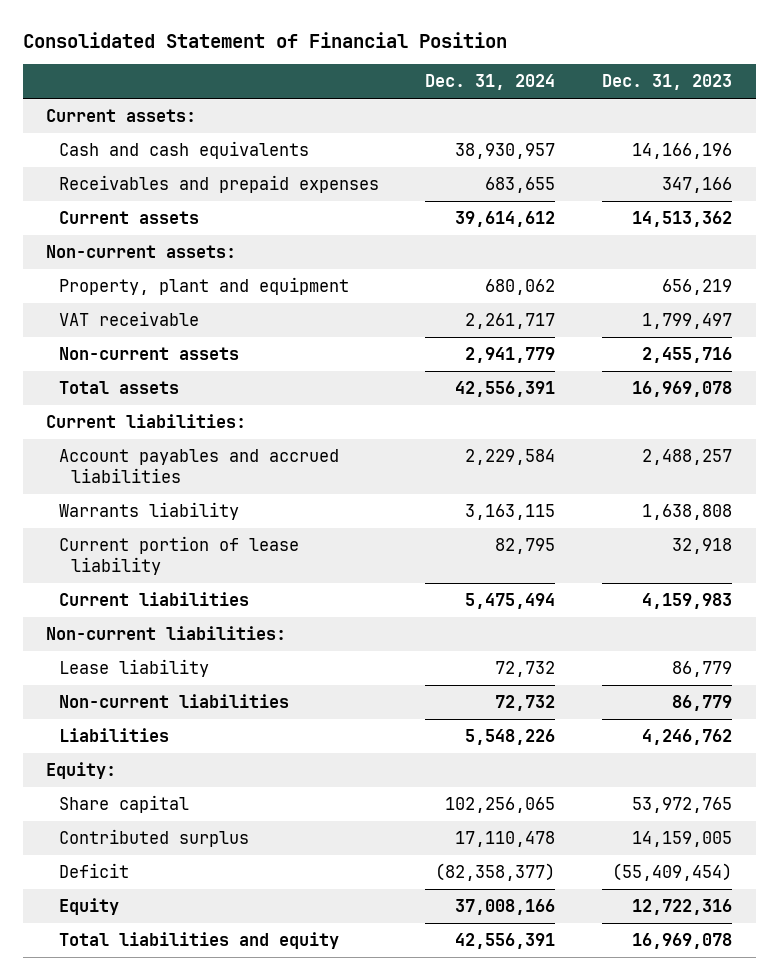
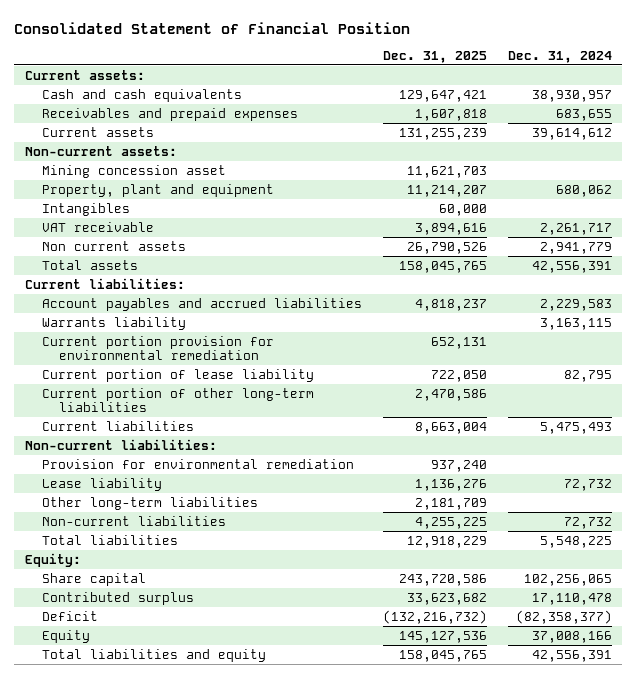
- | Dec. 31, 2024 | Dec. 31, 2023
+ | Dec. 31, 2025 | Dec. 31, 2024
+ Mining concession asset | 11,621,703 |
+ Intangibles | 60,000 |
- Non-current assets | 2,941,779 | 2,455,716
+ Non current assets | 26,790,526 | 2,941,779
- Account payables and accrued liabilities | 2,229,584 | 2,488,257
+ Account payables and accrued liabilities | 4,818,237 | 2,229,583
+ Current portion provision for environmental remediation | 652,131 |
- Current liabilities | 5,475,494 | 4,159,983
+ Current portion of other long-term liabilities | 2,470,586 |
+ Current liabilities | 8,663,004 | 5,475,493
+ Provision for environmental remediation | 937,240 |
+ Other long-term liabilities | 2,181,709 |
- Liabilities | 5,548,226 | 4,246,762
+ Total liabilities | 12,918,229 | 5,548,225

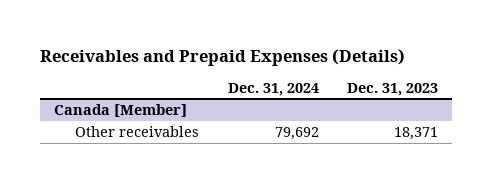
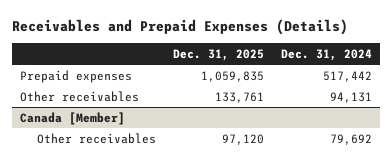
- | Dec. 31, 2024 | Dec. 31, 2023
+ | Dec. 31, 2025 | Dec. 31, 2024
+ Prepaid expenses | 1,059,835 | 517,442
+ Other receivables | 133,761 | 94,131

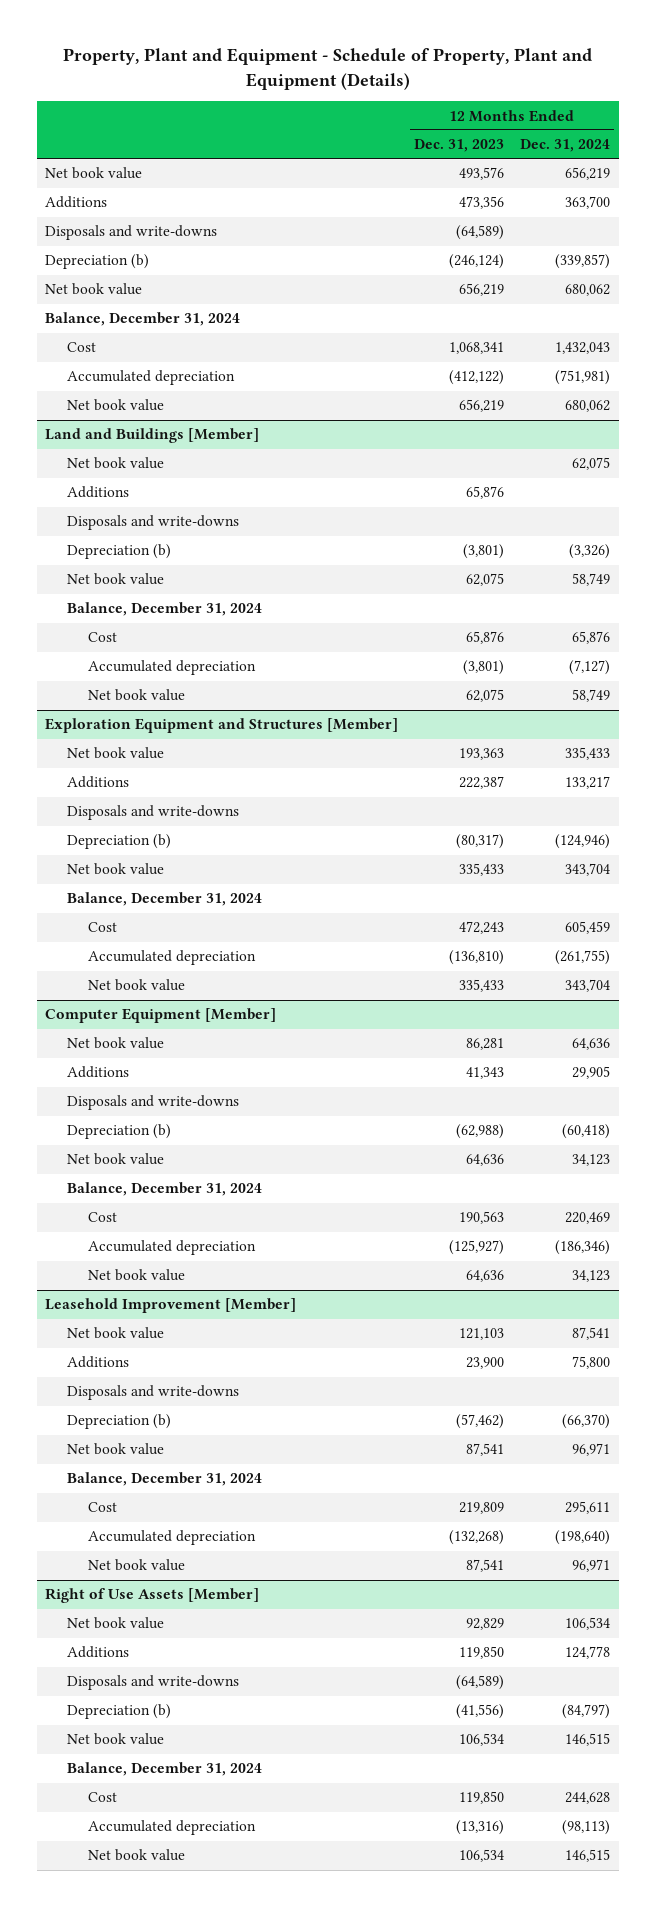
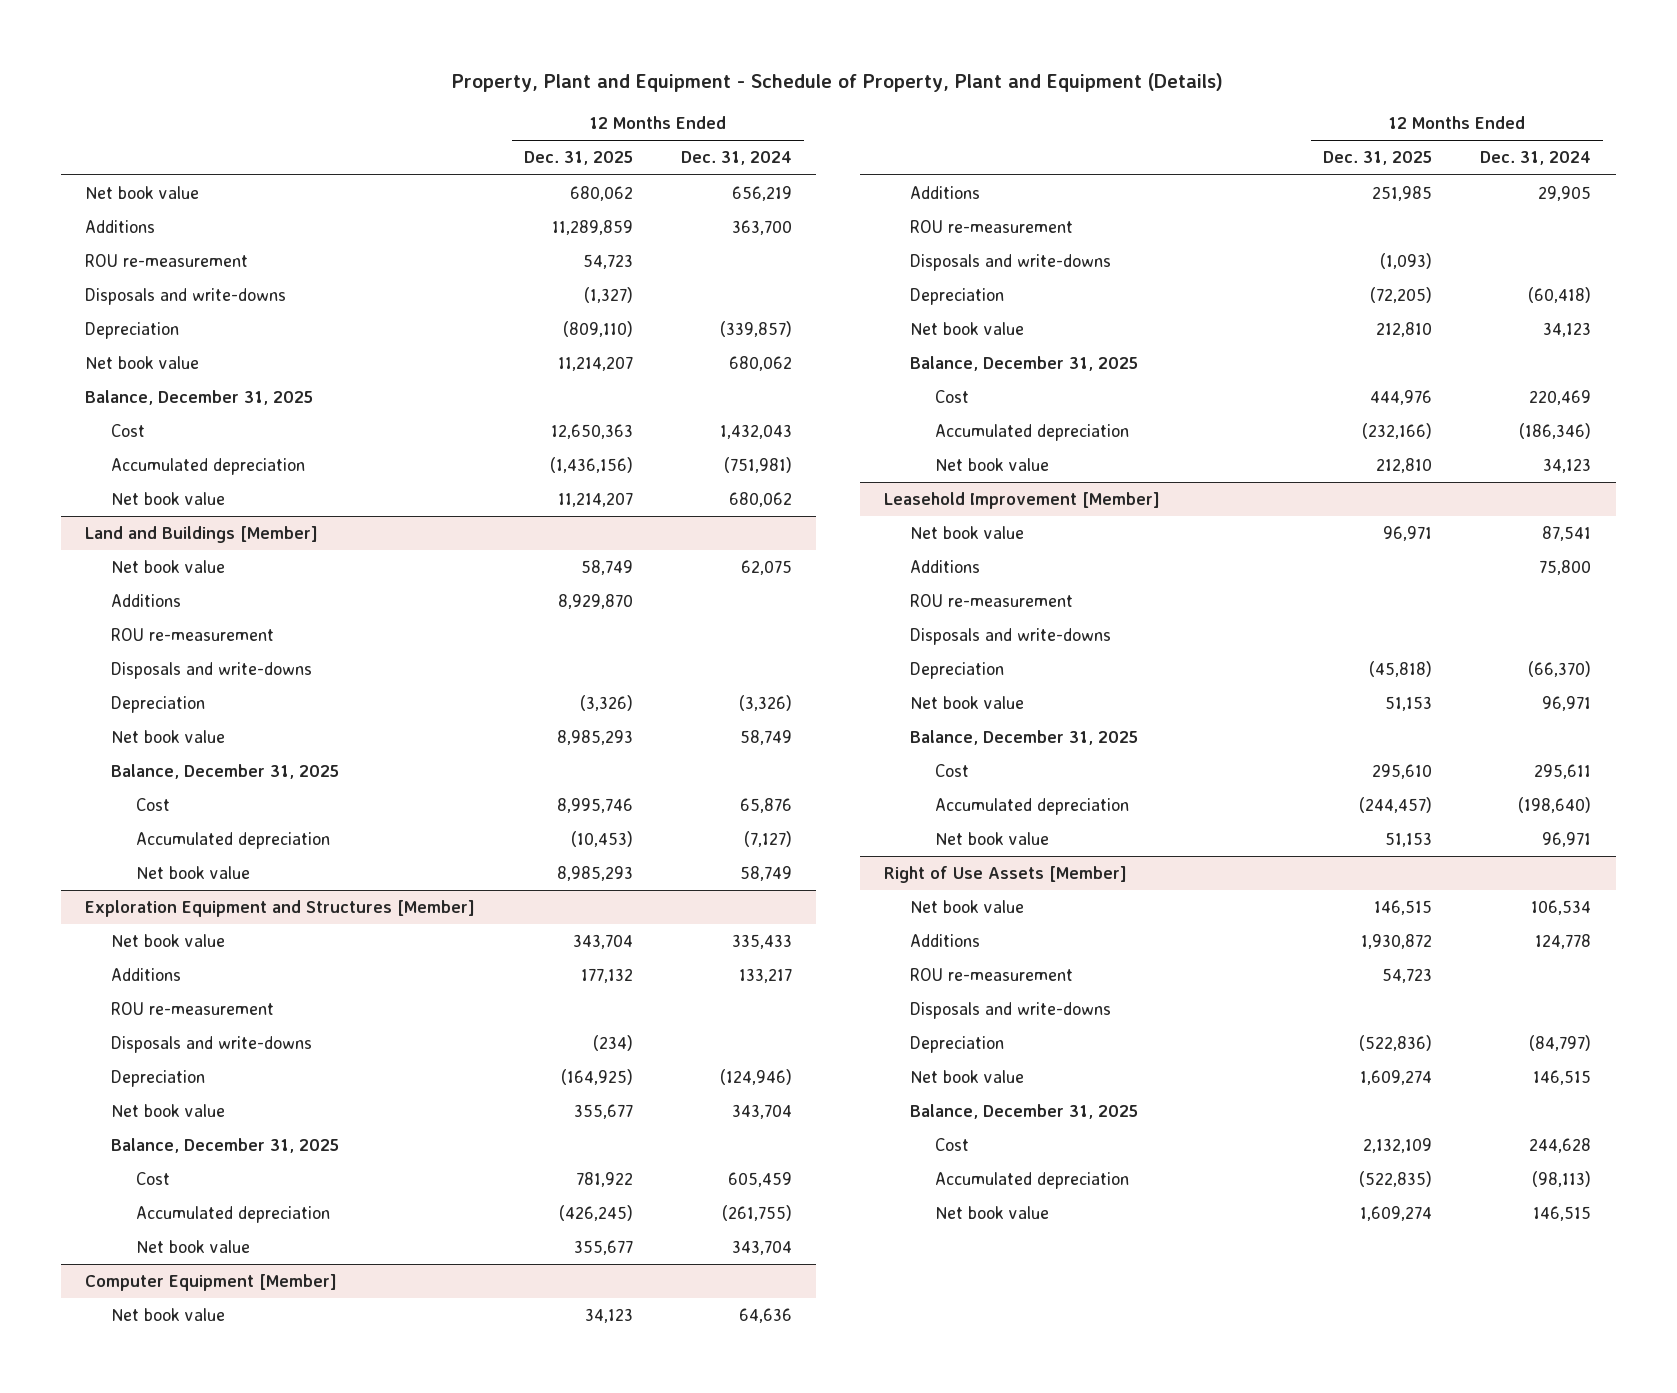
- | 12 Months Ended Dec. 31, 2023 | 12 Months Ended Dec. 31, 2024
+ | 12 Months Ended Dec. 31, 2025 | 12 Months Ended Dec. 31, 2024
+ ROU re-measurement | 54,723 |
- Depreciation (b) | (246,124) | (339,857)
+ Depreciation | (809,110) | (339,857)
- Balance, December 31, 2024
+ Balance, December 31, 2025
@ Land and Buildings [Member]
+ ROU re-measurement
- Depreciation (b) | (3,801) | (3,326)
+ Depreciation | (3,326) | (3,326)
- Balance, December 31, 2024
+ Balance, December 31, 2025
@ Exploration Equipment and Structures [Member]
+ ROU re-measurement
- Depreciation (b) | (80,317) | (124,946)
+ Depreciation | (164,925) | (124,946)
- Balance, December 31, 2024
+ Balance, December 31, 2025
@ Computer Equipment [Member]
+ ROU re-measurement
- Depreciation (b) | (62,988) | (60,418)
+ Depreciation | (72,205) | (60,418)
- Balance, December 31, 2024
+ Balance, December 31, 2025
@ Leasehold Improvement [Member]
+ ROU re-measurement
- Depreciation (b) | (57,462) | (66,370)
+ Depreciation | (45,818) | (66,370)
- Balance, December 31, 2024
+ Balance, December 31, 2025
@ Right of Use Assets [Member]
+ ROU re-measurement | 54,723 |
- Depreciation (b) | (41,556) | (84,797)
+ Depreciation | (522,836) | (84,797)
- Balance, December 31, 2024
+ Balance, December 31, 2025

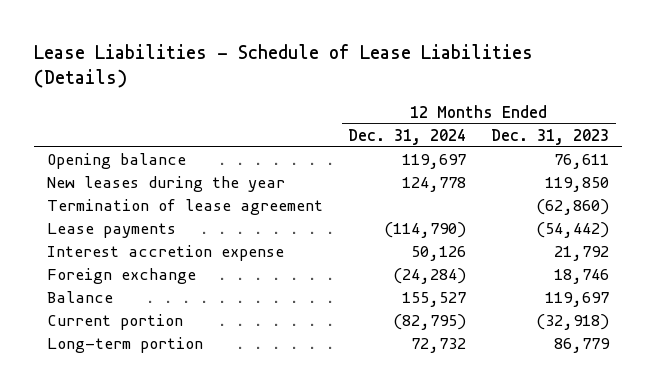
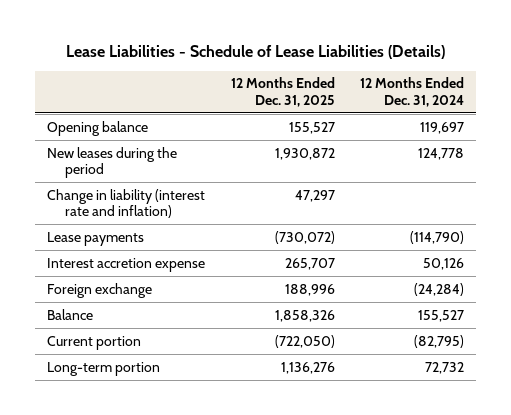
- | 12 Months Ended Dec. 31, 2024 | 12 Months Ended Dec. 31, 2023
+ | 12 Months Ended Dec. 31, 2025 | 12 Months Ended Dec. 31, 2024
- New leases during the year | 124,778 | 119,850
- Termination of lease agreement | | (62,860)
+ New leases during the period | 1,930,872 | 124,778
+ Change in liability (interest rate and inflation) | 47,297 |

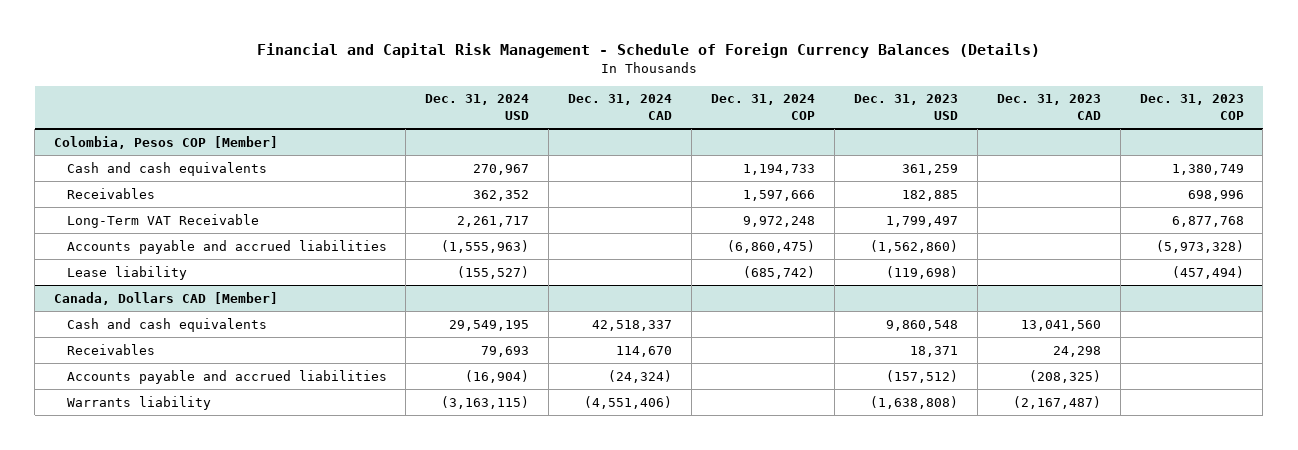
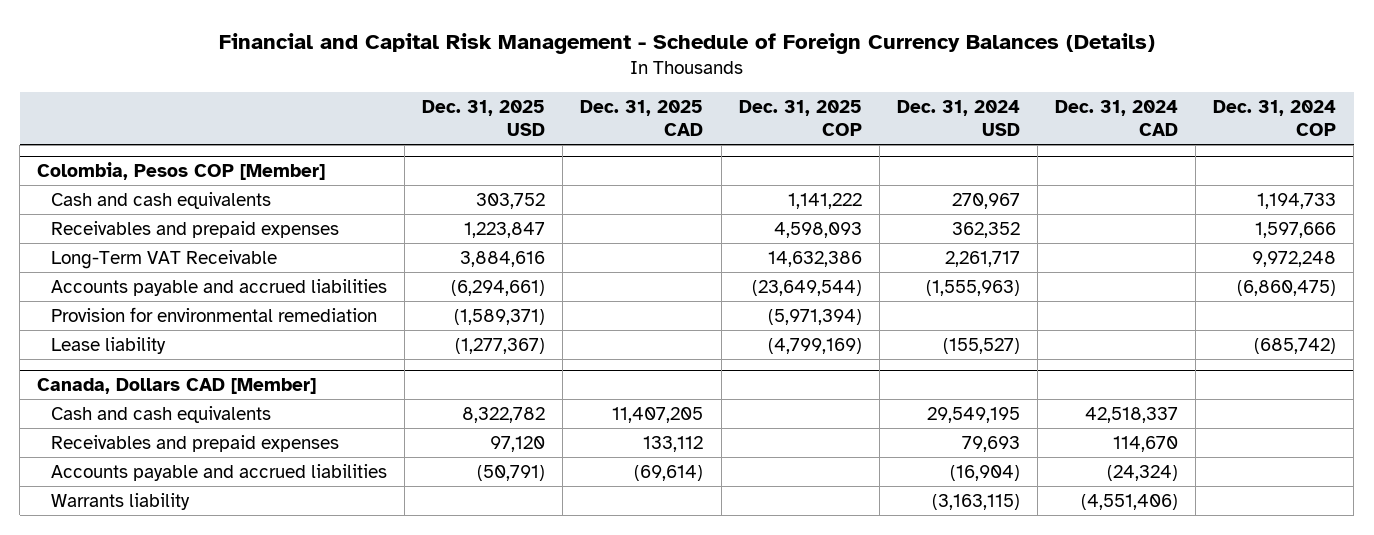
- | Dec. 31, 2024 USD | Dec. 31, 2024 CAD | Dec. 31, 2024 COP | Dec. 31, 2023 USD | Dec. 31, 2023 CAD | Dec. 31, 2023 COP
+ | Dec. 31, 2025 USD | Dec. 31, 2025 CAD | Dec. 31, 2025 COP | Dec. 31, 2024 USD | Dec. 31, 2024 CAD | Dec. 31, 2024 COP
@ Colombia, Pesos COP [Member]
- Receivables | 362,352 | | 1,597,666 | 182,885 | | 698,996
+ Receivables and prepaid expenses | 1,223,847 | | 4,598,093 | 362,352 | | 1,597,666
+ Provision for environmental remediation | (1,589,371) | | (5,971,394) | | |
@ Canada, Dollars CAD [Member]
- Receivables | 79,693 | 114,670 | | 18,371 | 24,298 |
+ Receivables and prepaid expenses | 97,120 | 133,112 | | 79,693 | 114,670 |

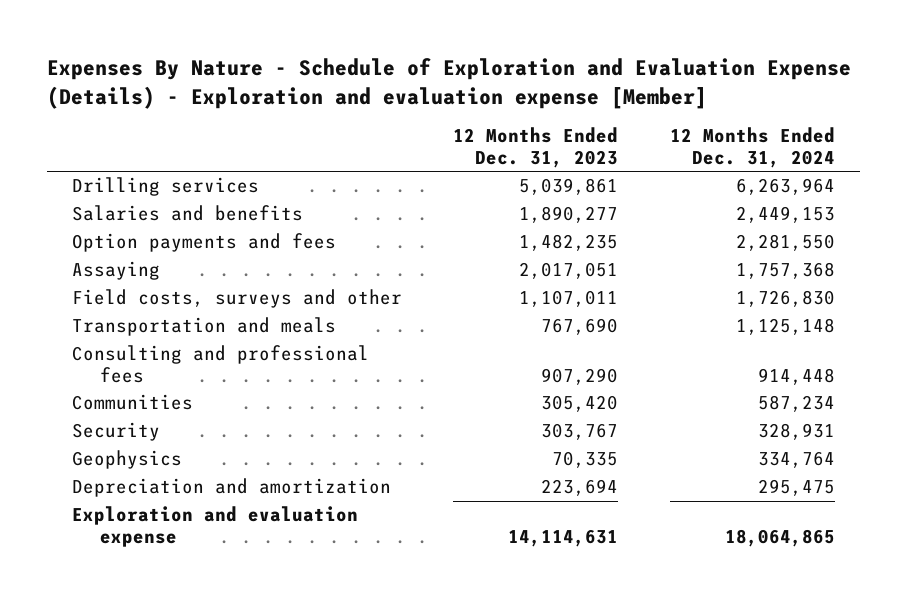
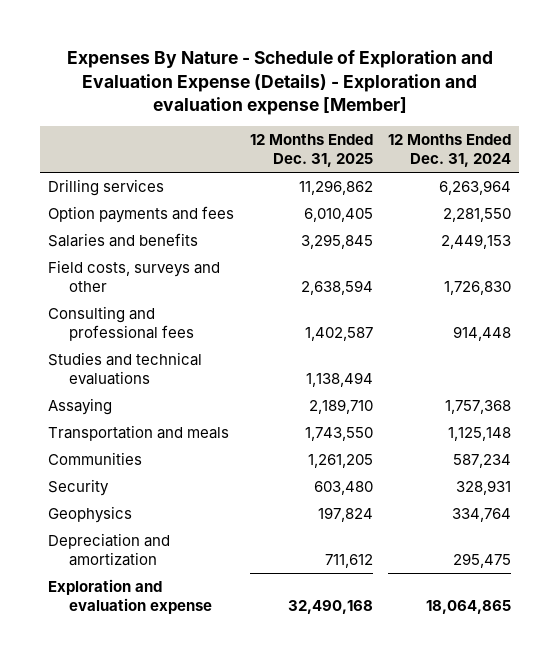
- | 12 Months Ended Dec. 31, 2023 | 12 Months Ended Dec. 31, 2024
+ | 12 Months Ended Dec. 31, 2025 | 12 Months Ended Dec. 31, 2024
moved down: Salaries and benefits | 3,295,845 | 2,449,153
+ Studies and technical evaluations | 1,138,494 |
moved down: Assaying | 2,189,710 | 1,757,368
moved down: Transportation and meals | 1,743,550 | 1,125,148

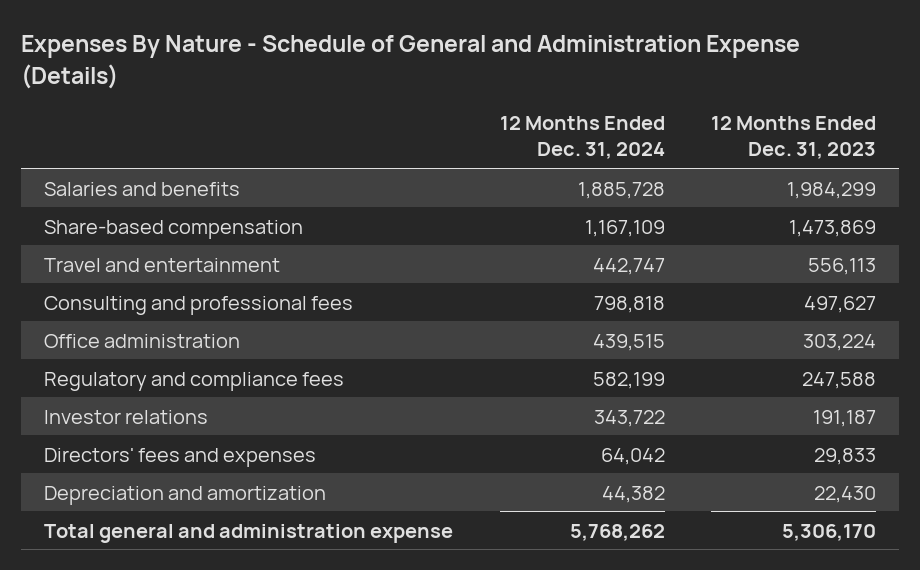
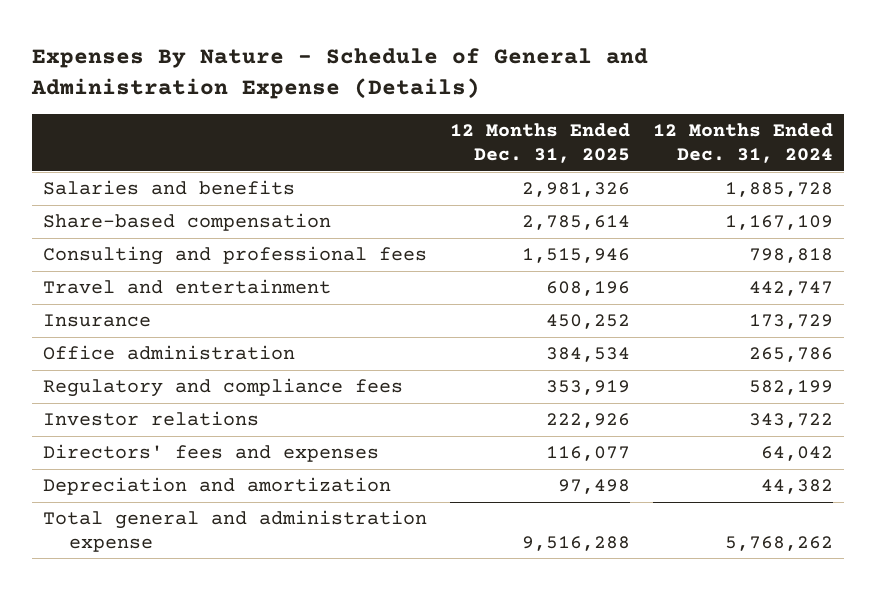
- | 12 Months Ended Dec. 31, 2024 | 12 Months Ended Dec. 31, 2023
+ | 12 Months Ended Dec. 31, 2025 | 12 Months Ended Dec. 31, 2024
- Office administration | 439,515 | 303,224
moved down: Travel and entertainment | 608,196 | 442,747
+ Insurance | 450,252 | 173,729
+ Office administration | 384,534 | 265,786

